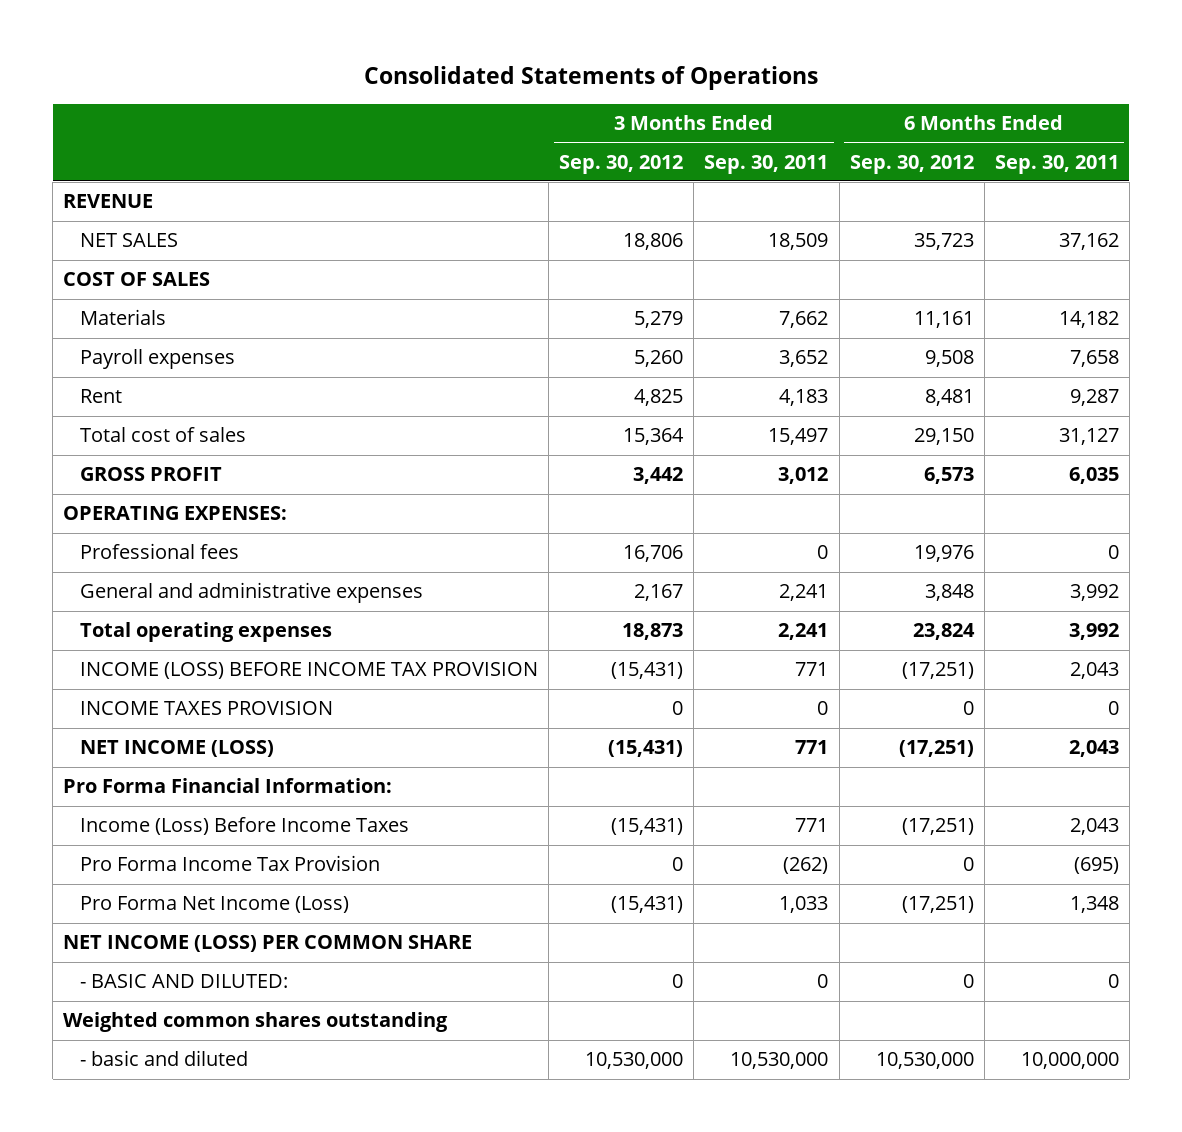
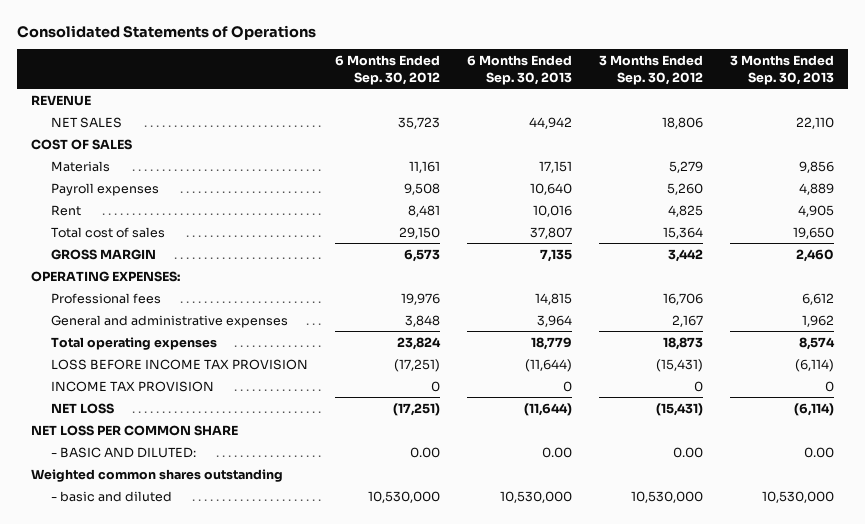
- | 3 Months Ended Sep. 30, 2012 | 3 Months Ended Sep. 30, 2011 | 6 Months Ended Sep. 30, 2012 | 6 Months Ended Sep. 30, 2011
+ | 6 Months Ended Sep. 30, 2012 | 6 Months Ended Sep. 30, 2013 | 3 Months Ended Sep. 30, 2012 | 3 Months Ended Sep. 30, 2013
- GROSS PROFIT | 3,442 | 3,012 | 6,573 | 6,035
+ GROSS MARGIN | 6,573 | 7,135 | 3,442 | 2,460
- INCOME (LOSS) BEFORE INCOME TAX PROVISION | (15,431) | 771 | (17,251) | 2,043
- INCOME TAXES PROVISION | 0 | 0 | 0 | 0
- NET INCOME (LOSS) | (15,431) | 771 | (17,251) | 2,043
- Pro Forma Financial Information:
- Income (Loss) Before Income Taxes | (15,431) | 771 | (17,251) | 2,043
- Pro Forma Income Tax Provision | 0 | (262) | 0 | (695)
- Pro Forma Net Income (Loss) | (15,431) | 1,033 | (17,251) | 1,348
- NET INCOME (LOSS) PER COMMON SHARE
- - BASIC AND DILUTED: | 0 | 0 | 0 | 0
+ LOSS BEFORE INCOME TAX PROVISION | (17,251) | (11,644) | (15,431) | (6,114)
+ INCOME TAX PROVISION | 0 | 0 | 0 | 0
+ NET LOSS | (17,251) | (11,644) | (15,431) | (6,114)
+ NET LOSS PER COMMON SHARE
+ - BASIC AND DILUTED: | 0.00 | 0.00 | 0.00 | 0.00

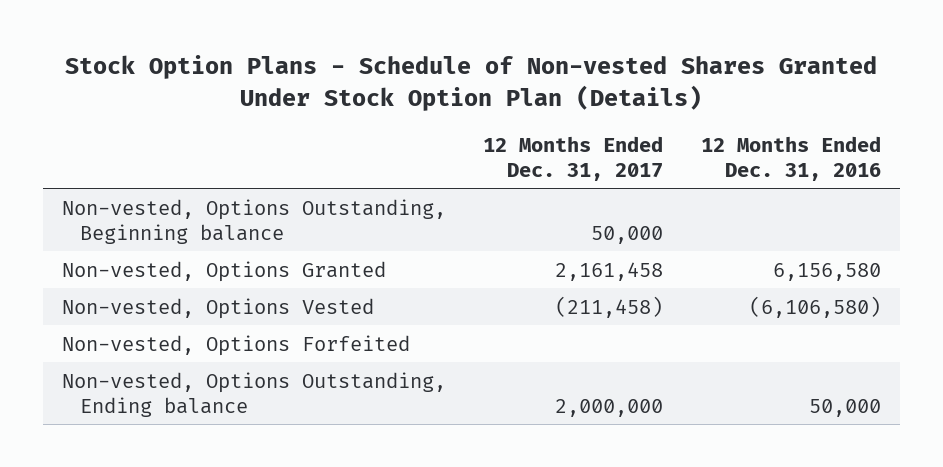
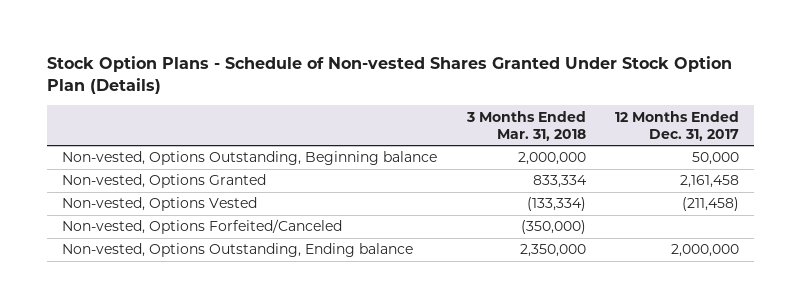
- | 12 Months Ended Dec. 31, 2017 | 12 Months Ended Dec. 31, 2016
+ | 3 Months Ended Mar. 31, 2018 | 12 Months Ended Dec. 31, 2017
- Non-vested, Options Forfeited
+ Non-vested, Options Forfeited/Canceled | (350,000) |

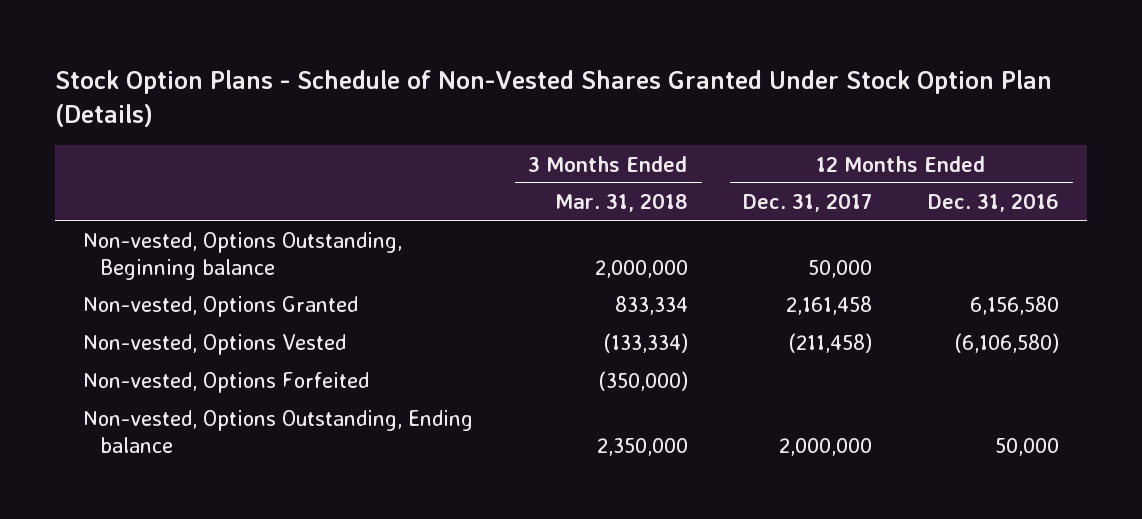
- Stock Option Plans - Schedule of Non-vested Shares Granted Under Stock Option Plan (Details)
+ Stock Option Plans - Schedule of Non-Vested Shares Granted Under Stock Option Plan (Details)
- | 3 Months Ended Mar. 31, 2018 | 12 Months Ended Dec. 31, 2017
+ | 3 Months Ended Mar. 31, 2018 | 12 Months Ended Dec. 31, 2017 | 12 Months Ended Dec. 31, 2016
- Non-vested, Options Forfeited/Canceled | (350,000) |
+ Non-vested, Options Forfeited | (350,000) | |

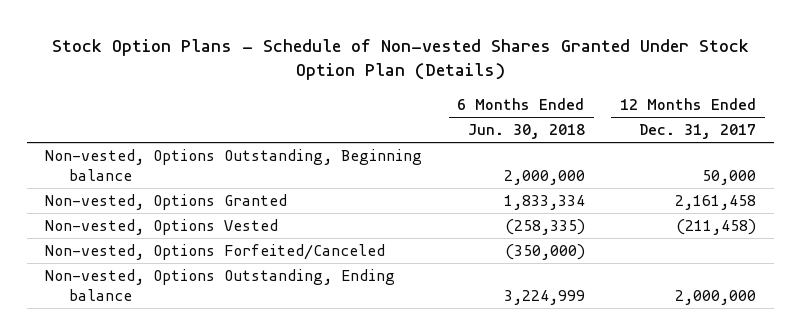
- Stock Option Plans - Schedule of Non-Vested Shares Granted Under Stock Option Plan (Details)
+ Stock Option Plans - Schedule of Non-vested Shares Granted Under Stock Option Plan (Details)
- | 3 Months Ended Mar. 31, 2018 | 12 Months Ended Dec. 31, 2017 | 12 Months Ended Dec. 31, 2016
+ | 6 Months Ended Jun. 30, 2018 | 12 Months Ended Dec. 31, 2017
- Non-vested, Options Forfeited | (350,000) | |
+ Non-vested, Options Forfeited/Canceled | (350,000) |

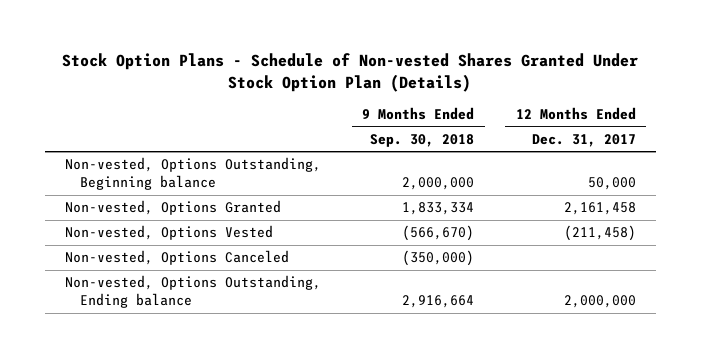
- | 6 Months Ended Jun. 30, 2018 | 12 Months Ended Dec. 31, 2017
+ | 9 Months Ended Sep. 30, 2018 | 12 Months Ended Dec. 31, 2017
- Non-vested, Options Forfeited/Canceled | (350,000) |
+ Non-vested, Options Canceled | (350,000) |

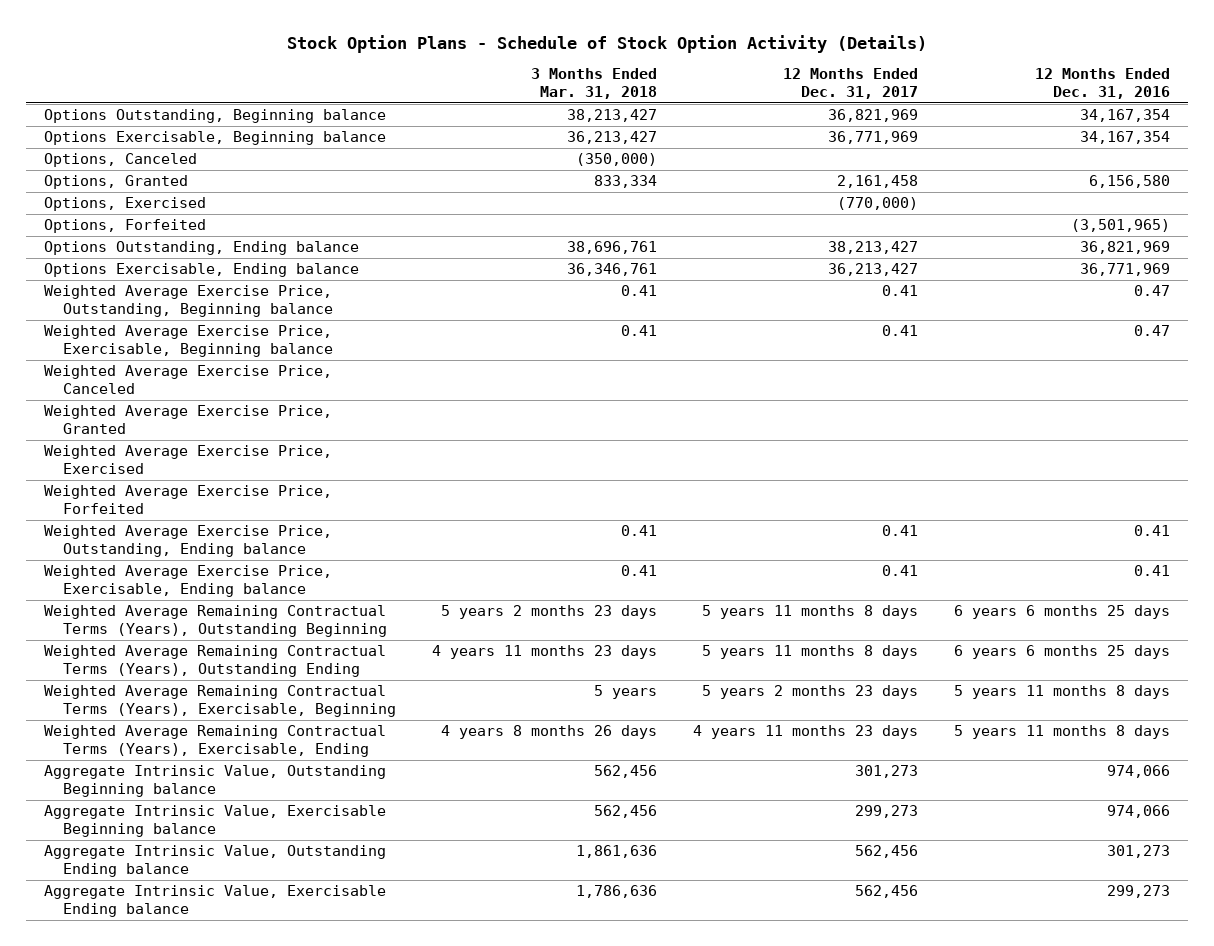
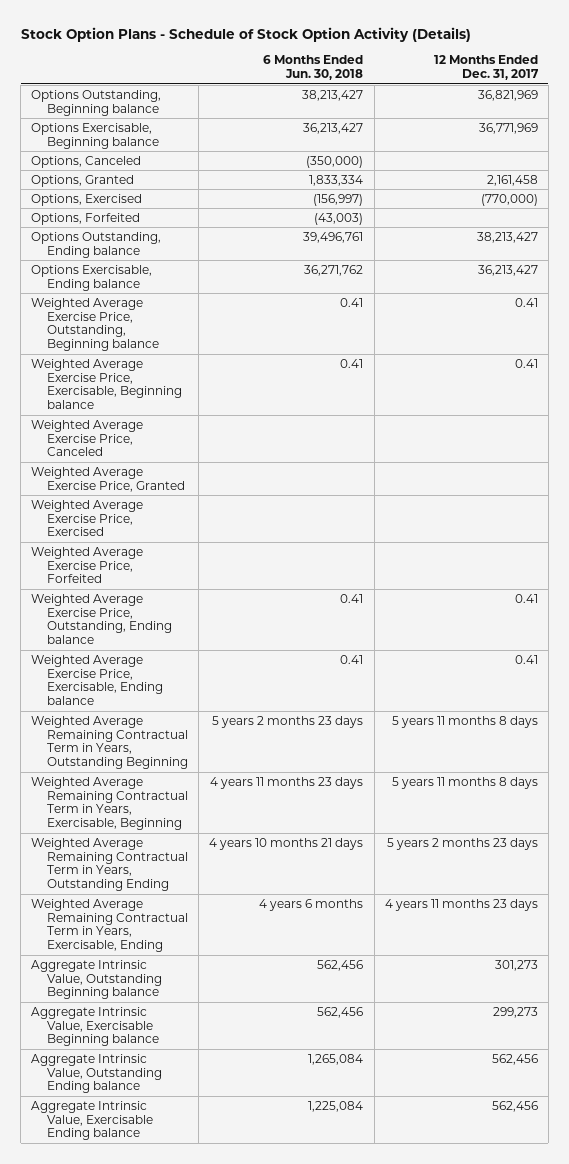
- | 3 Months Ended Mar. 31, 2018 | 12 Months Ended Dec. 31, 2017 | 12 Months Ended Dec. 31, 2016
+ | 6 Months Ended Jun. 30, 2018 | 12 Months Ended Dec. 31, 2017
- Weighted Average Remaining Contractual Terms (Years), Outstanding Beginning | 5 years 2 months 23 days | 5 years 11 months 8 days | 6 years 6 months 25 days
- Weighted Average Remaining Contractual Terms (Years), Outstanding Ending | 4 years 11 months 23 days | 5 years 11 months 8 days | 6 years 6 months 25 days
- Weighted Average Remaining Contractual Terms (Years), Exercisable, Beginning | 5 years | 5 years 2 months 23 days | 5 years 11 months 8 days
- Weighted Average Remaining Contractual Terms (Years), Exercisable, Ending | 4 years 8 months 26 days | 4 years 11 months 23 days | 5 years 11 months 8 days
+ Weighted Average Remaining Contractual Term in Years, Outstanding Beginning | 5 years 2 months 23 days | 5 years 11 months 8 days
+ Weighted Average Remaining Contractual Term in Years, Exercisable, Beginning | 4 years 11 months 23 days | 5 years 11 months 8 days
+ Weighted Average Remaining Contractual Term in Years, Outstanding Ending | 4 years 10 months 21 days | 5 years 2 months 23 days
+ Weighted Average Remaining Contractual Term in Years, Exercisable, Ending | 4 years 6 months | 4 years 11 months 23 days

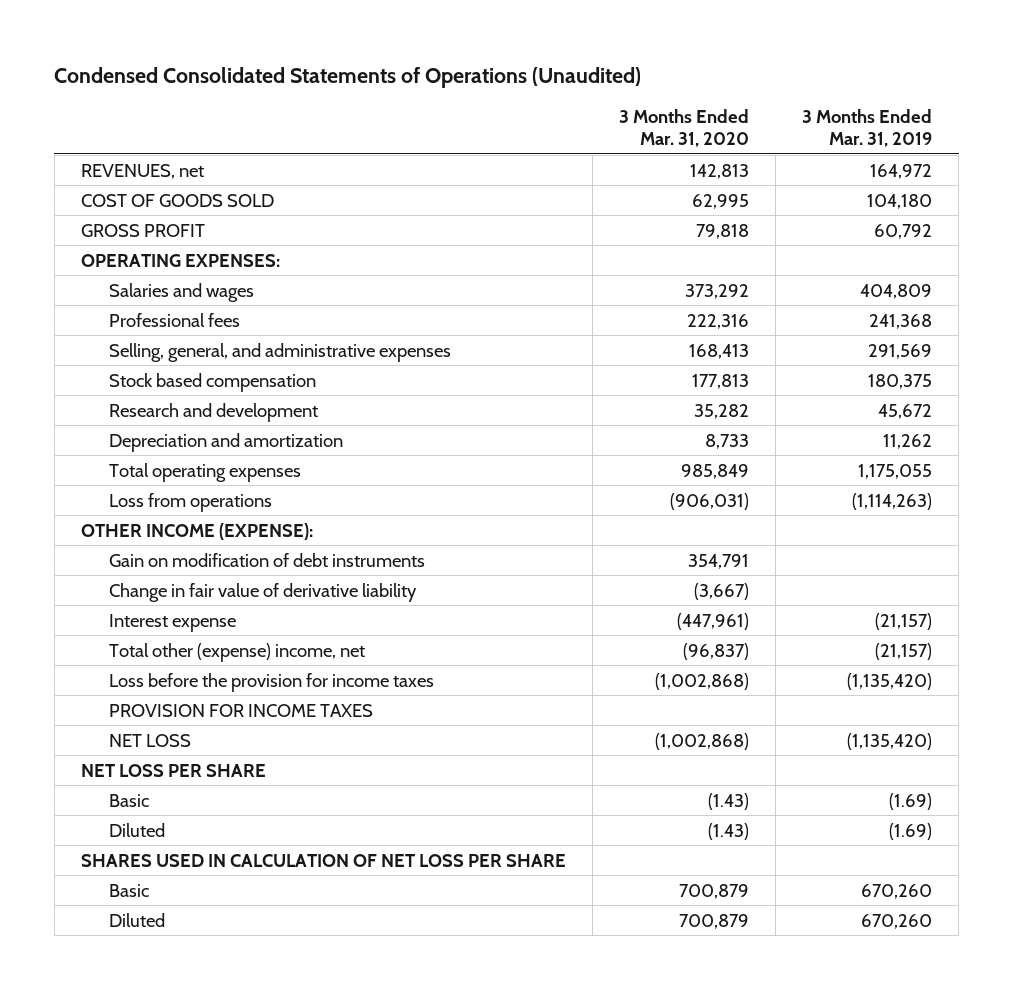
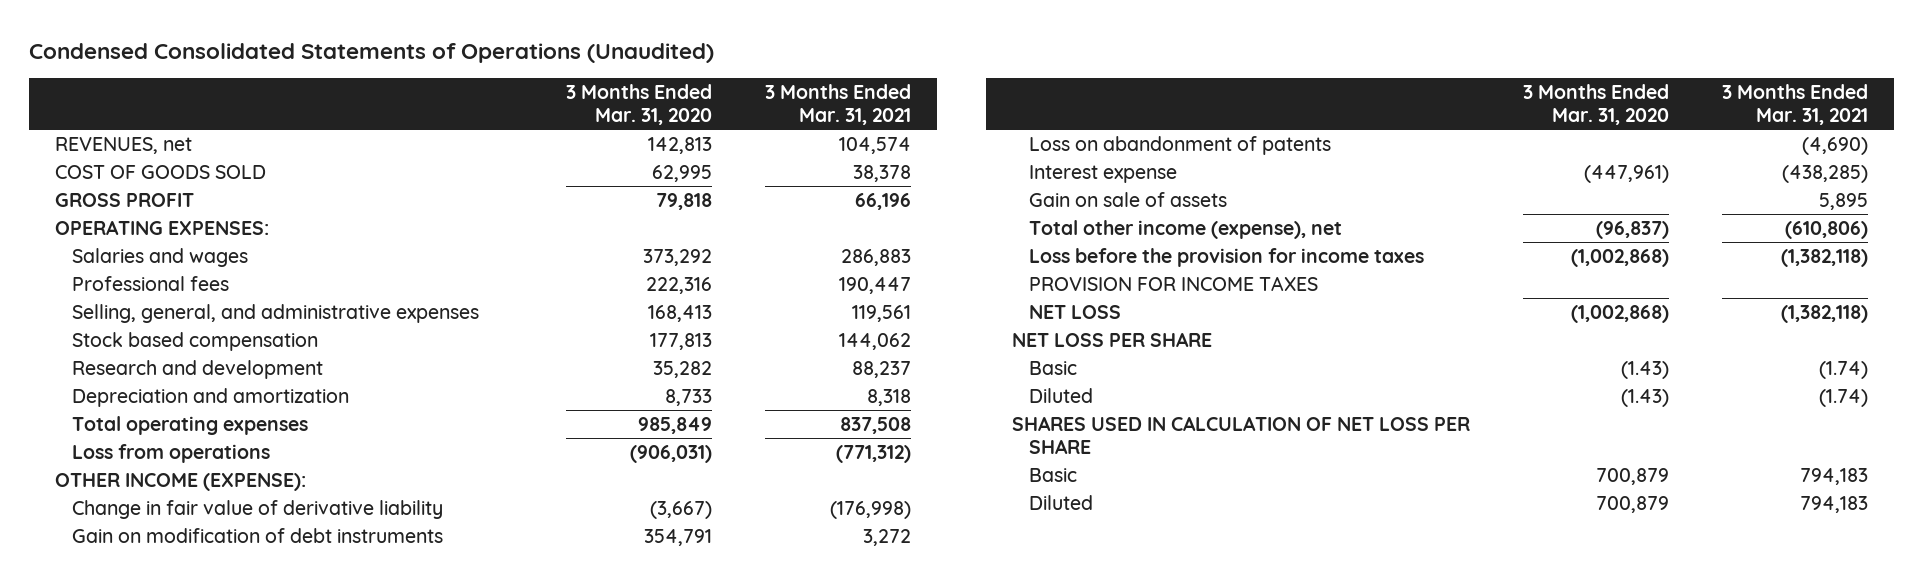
- | 3 Months Ended Mar. 31, 2020 | 3 Months Ended Mar. 31, 2019
+ | 3 Months Ended Mar. 31, 2020 | 3 Months Ended Mar. 31, 2021
moved down: Gain on modification of debt instruments | 354,791 | 3,272
+ Loss on abandonment of patents | | (4,690)
- Total other (expense) income, net | (96,837) | (21,157)
+ Gain on sale of assets | | 5,895
+ Total other income (expense), net | (96,837) | (610,806)

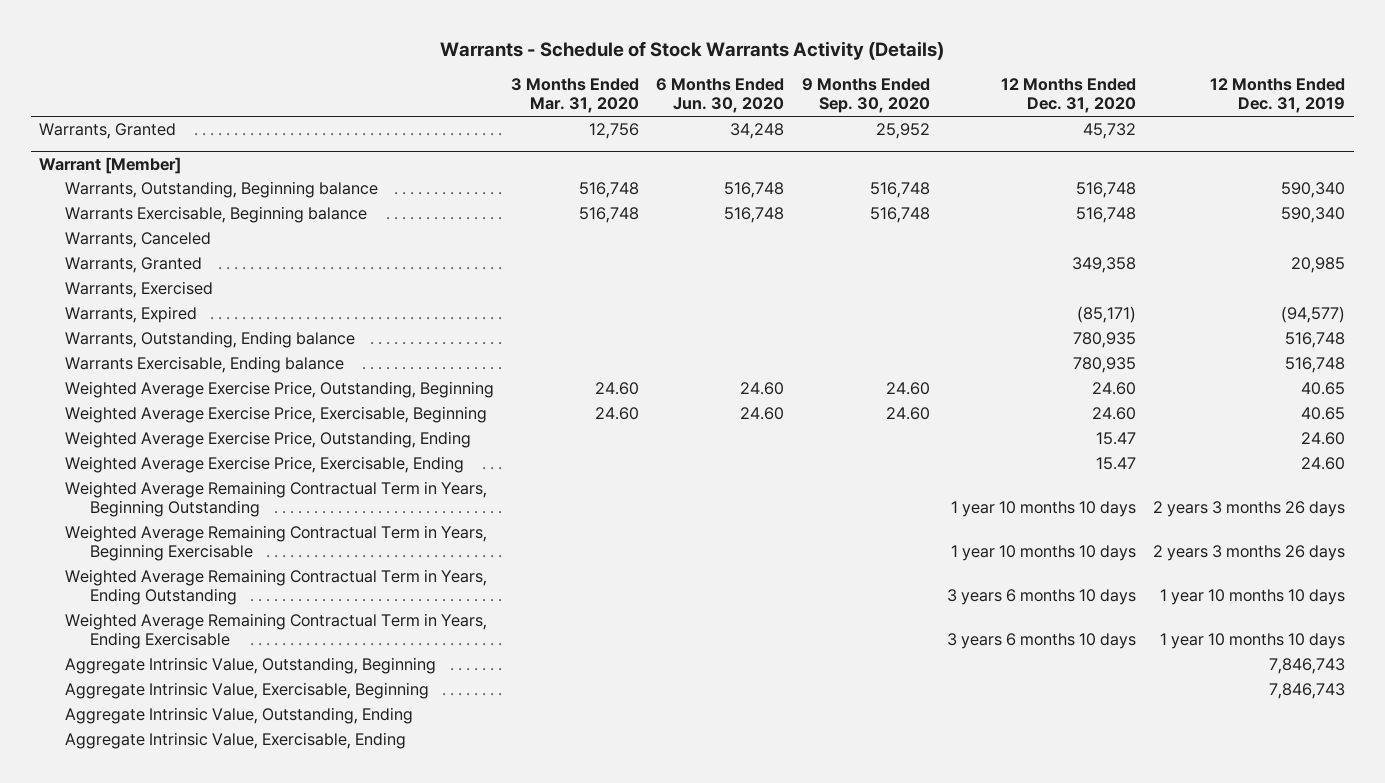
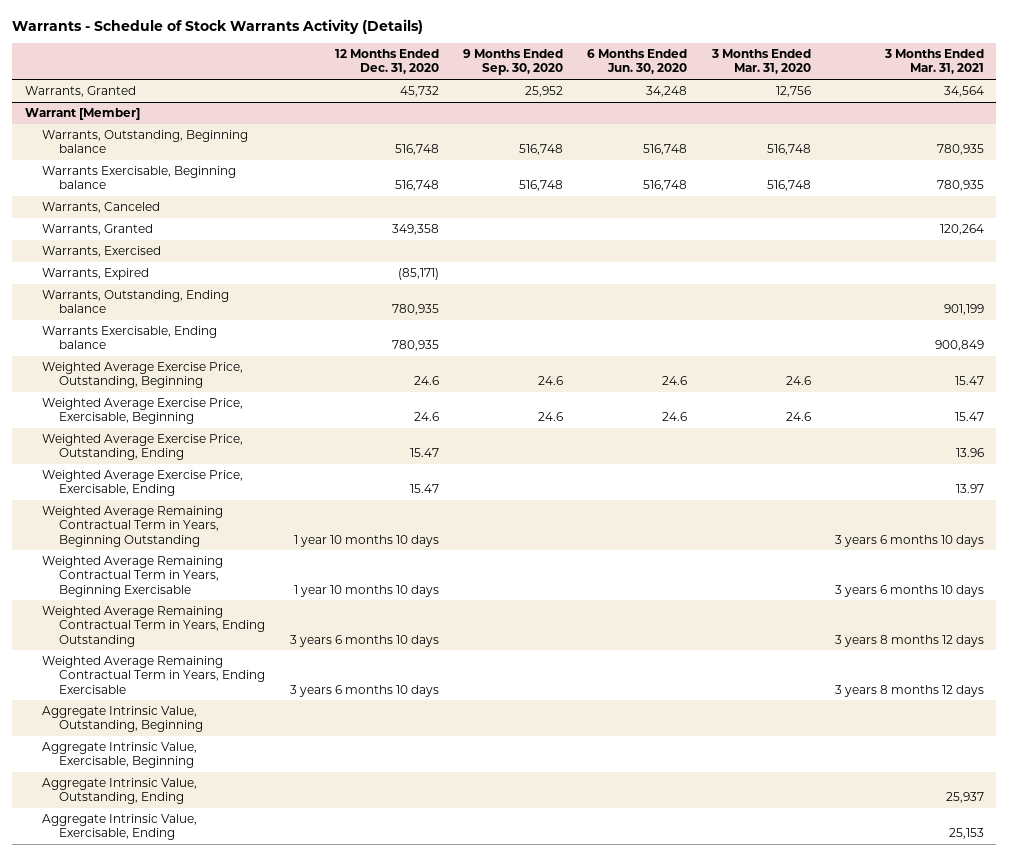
- | 3 Months Ended Mar. 31, 2020 | 6 Months Ended Jun. 30, 2020 | 9 Months Ended Sep. 30, 2020 | 12 Months Ended Dec. 31, 2020 | 12 Months Ended Dec. 31, 2019
+ | 12 Months Ended Dec. 31, 2020 | 9 Months Ended Sep. 30, 2020 | 6 Months Ended Jun. 30, 2020 | 3 Months Ended Mar. 31, 2020 | 3 Months Ended Mar. 31, 2021
@ Warrant [Member]
- Weighted Average Exercise Price, Outstanding, Beginning | 24.60 | 24.60 | 24.60 | 24.60 | 40.65
- Weighted Average Exercise Price, Exercisable, Beginning | 24.60 | 24.60 | 24.60 | 24.60 | 40.65
+ Weighted Average Exercise Price, Outstanding, Beginning | 24.6 | 24.6 | 24.6 | 24.6 | 15.47
+ Weighted Average Exercise Price, Exercisable, Beginning | 24.6 | 24.6 | 24.6 | 24.6 | 15.47

